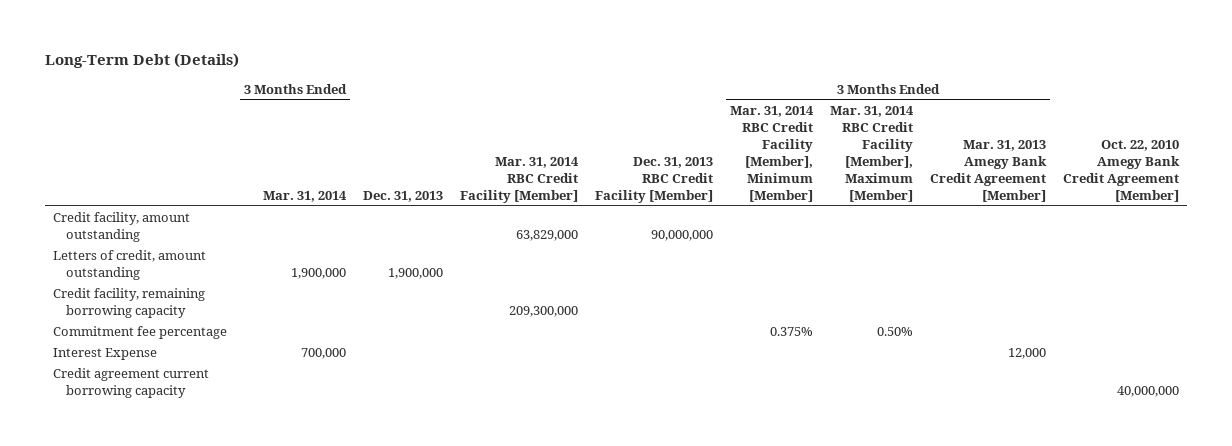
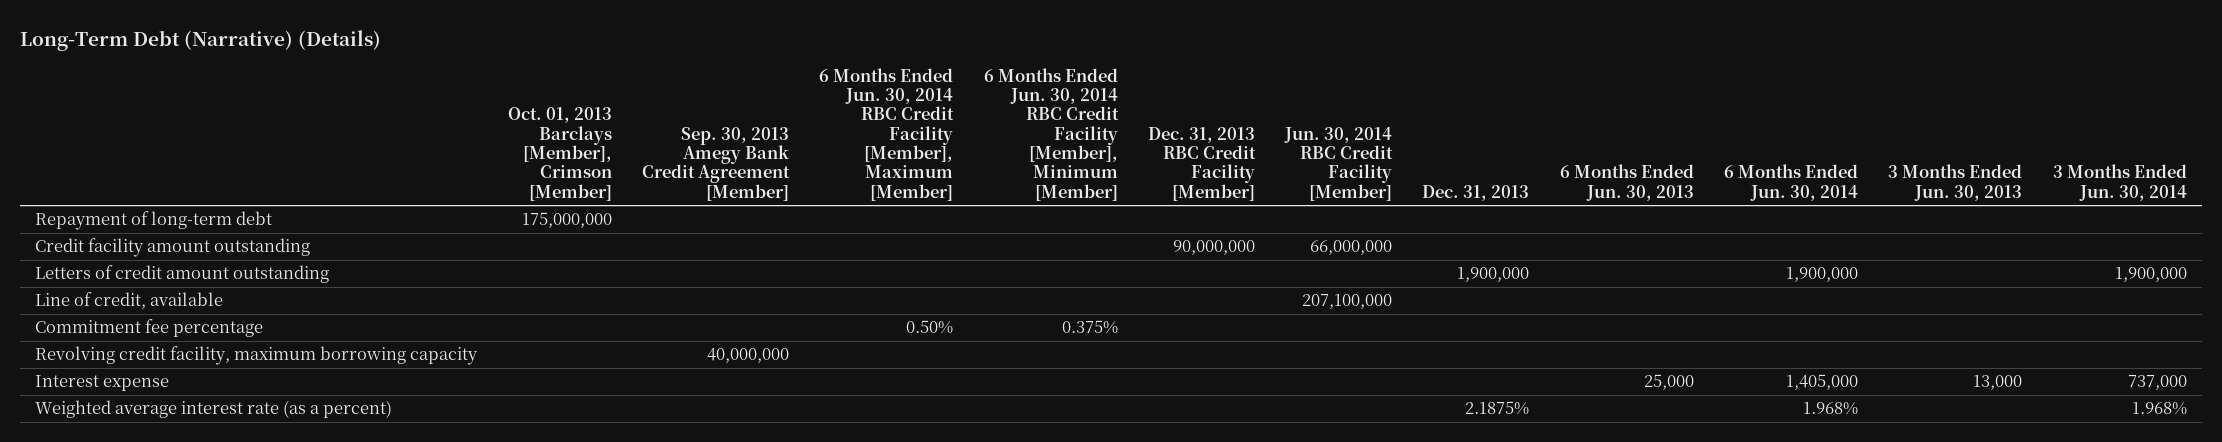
- Long-Term Debt (Details)
+ Long-Term Debt (Narrative) (Details)
- | 3 Months Ended Mar. 31, 2014 | Dec. 31, 2013 | Mar. 31, 2014 RBC Credit Facility [Member] | Dec. 31, 2013 RBC Credit Facility [Member] | 3 Months Ended Mar. 31, 2014 RBC Credit Facility [Member], Minimum [Member] | 3 Months Ended Mar. 31, 2014 RBC Credit Facility [Member], Maximum [Member] | 3 Months Ended Mar. 31, 2013 Amegy Bank Credit Agreement [Member] | Oct. 22, 2010 Amegy Bank Credit Agreement [Member]
+ | Oct. 01, 2013 Barclays [Member], Crimson [Member] | Sep. 30, 2013 Amegy Bank Credit Agreement [Member] | 6 Months Ended Jun. 30, 2014 RBC Credit Facility [Member], Maximum [Member] | 6 Months Ended Jun. 30, 2014 RBC Credit Facility [Member], Minimum [Member] | Dec. 31, 2013 RBC Credit Facility [Member] | Jun. 30, 2014 RBC Credit Facility [Member] | Dec. 31, 2013 | 6 Months Ended Jun. 30, 2013 | 6 Months Ended Jun. 30, 2014 | 3 Months Ended Jun. 30, 2013 | 3 Months Ended Jun. 30, 2014
- Credit facility, amount outstanding | | | 63,829,000 | 90,000,000 | | | |
- Letters of credit, amount outstanding | 1,900,000 | 1,900,000 | | | | | |
- Credit facility, remaining borrowing capacity | | | 209,300,000 | | | | |
+ Repayment of long-term debt | 175,000,000 | | | | | | | | | |
+ Credit facility amount outstanding | | | | | 90,000,000 | 66,000,000 | | | | |
+ Letters of credit amount outstanding | | | | | | | 1,900,000 | | 1,900,000 | | 1,900,000
+ Line of credit, available | | | | | | 207,100,000 | | | | |
- Interest Expense | 700,000 | | | | | | 12,000 |
- Credit agreement current borrowing capacity | | | | | | | | 40,000,000
+ Revolving credit facility, maximum borrowing capacity | | 40,000,000 | | | | | | | | |
+ Interest expense | | | | | | | | 25,000 | 1,405,000 | 13,000 | 737,000
+ Weighted average interest rate (as a percent) | | | | | | | 2.1875% | | 1.968% | | 1.968%

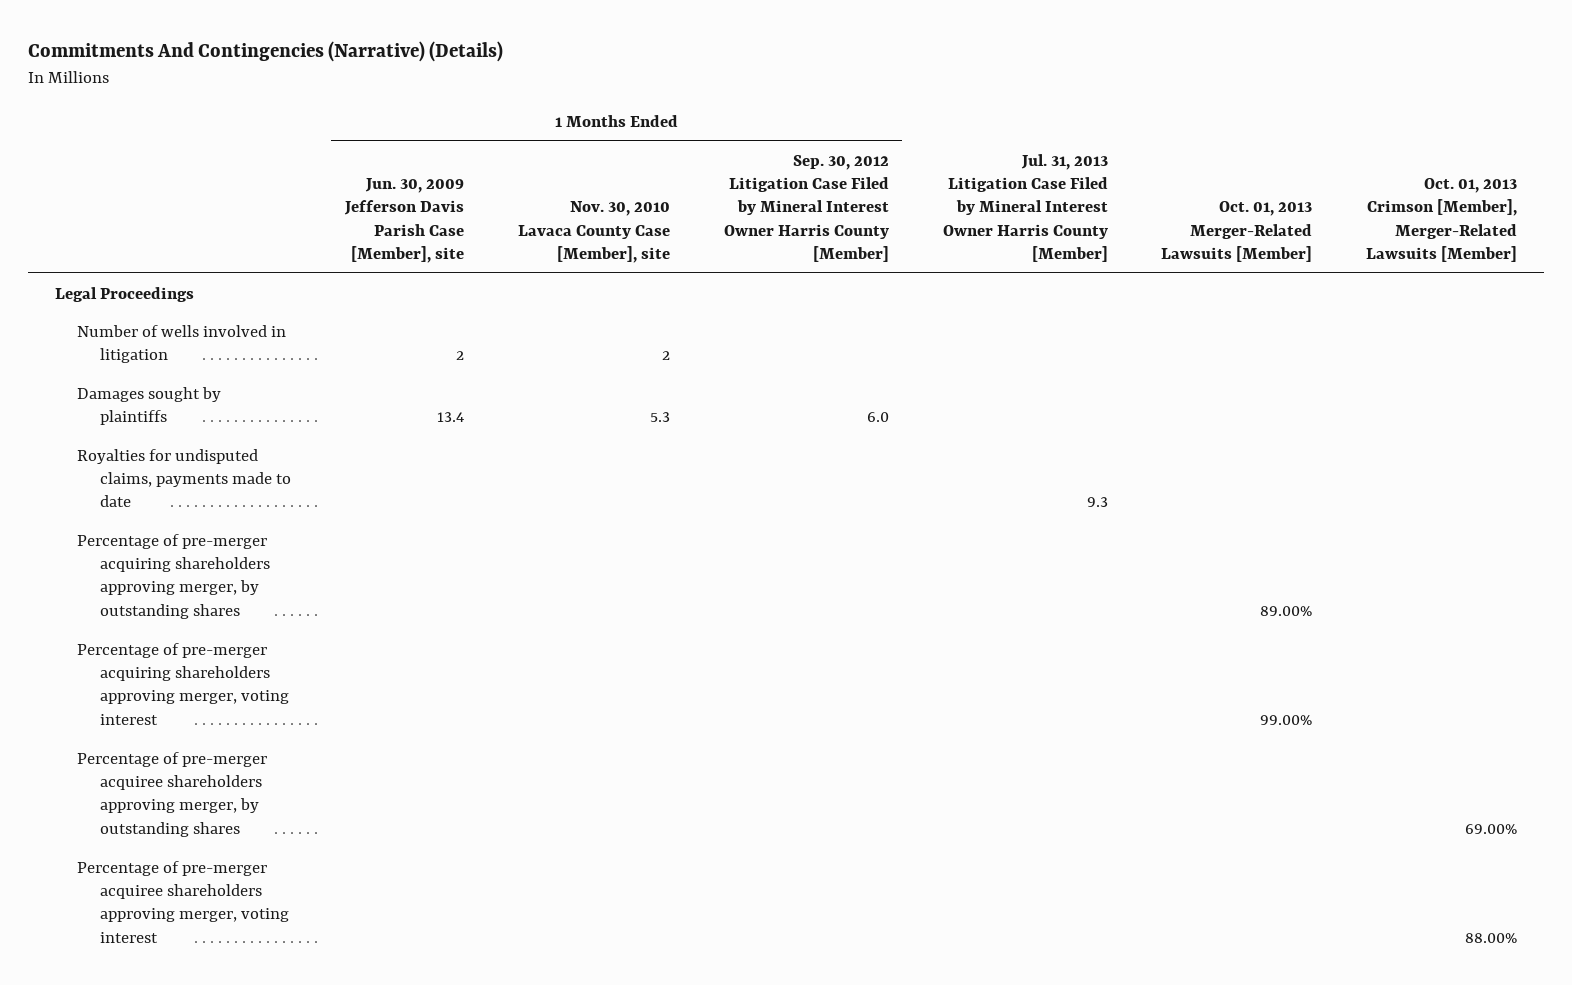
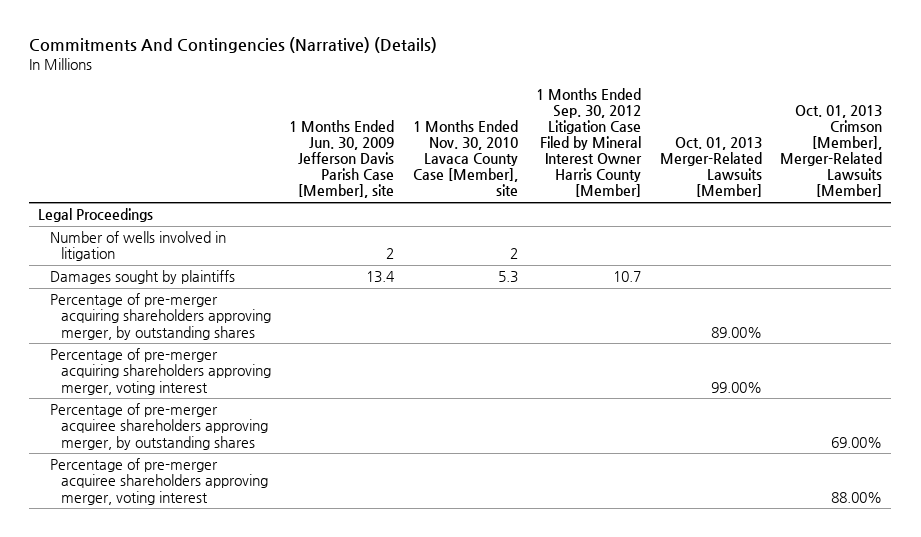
- | 1 Months Ended Jun. 30, 2009 Jefferson Davis Parish Case [Member], site | 1 Months Ended Nov. 30, 2010 Lavaca County Case [Member], site | 1 Months Ended Sep. 30, 2012 Litigation Case Filed by Mineral Interest Owner Harris County [Member] | Jul. 31, 2013 Litigation Case Filed by Mineral Interest Owner Harris County [Member] | Oct. 01, 2013 Merger-Related Lawsuits [Member] | Oct. 01, 2013 Crimson [Member], Merger-Related Lawsuits [Member]
+ | 1 Months Ended Jun. 30, 2009 Jefferson Davis Parish Case [Member], site | 1 Months Ended Nov. 30, 2010 Lavaca County Case [Member], site | 1 Months Ended Sep. 30, 2012 Litigation Case Filed by Mineral Interest Owner Harris County [Member] | Oct. 01, 2013 Merger-Related Lawsuits [Member] | Oct. 01, 2013 Crimson [Member], Merger-Related Lawsuits [Member]
- Damages sought by plaintiffs | 13.4 | 5.3 | 6.0 | | |
- Royalties for undisputed claims, payments made to date | | | | 9.3 | |
+ Damages sought by plaintiffs | 13.4 | 5.3 | 10.7 | |

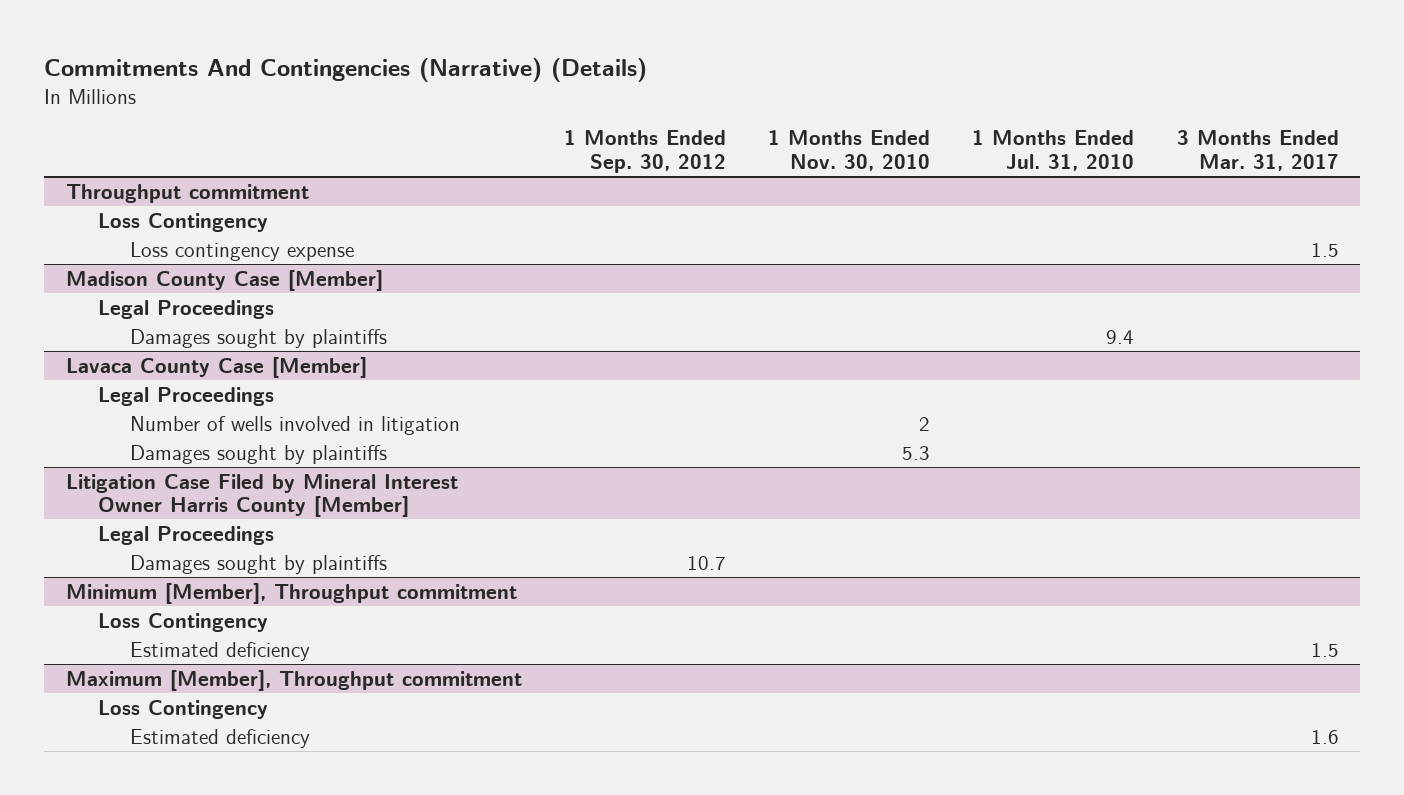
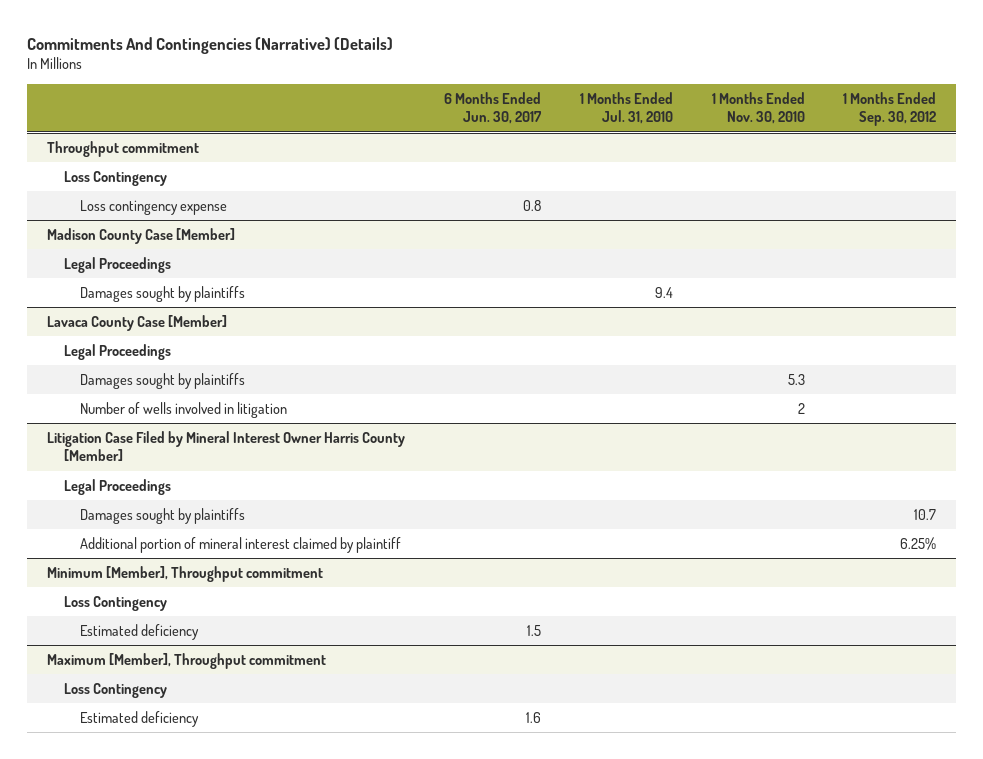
- | 1 Months Ended Sep. 30, 2012 | 1 Months Ended Nov. 30, 2010 | 1 Months Ended Jul. 31, 2010 | 3 Months Ended Mar. 31, 2017
+ | 6 Months Ended Jun. 30, 2017 | 1 Months Ended Jul. 31, 2010 | 1 Months Ended Nov. 30, 2010 | 1 Months Ended Sep. 30, 2012
@ Lavaca County Case [Member]
moved down: Number of wells involved in litigation | | | 2 |
@ Litigation Case Filed by Mineral Interest Owner Harris County [Member]
+ Additional portion of mineral interest claimed by plaintiff | | | | 6.25%

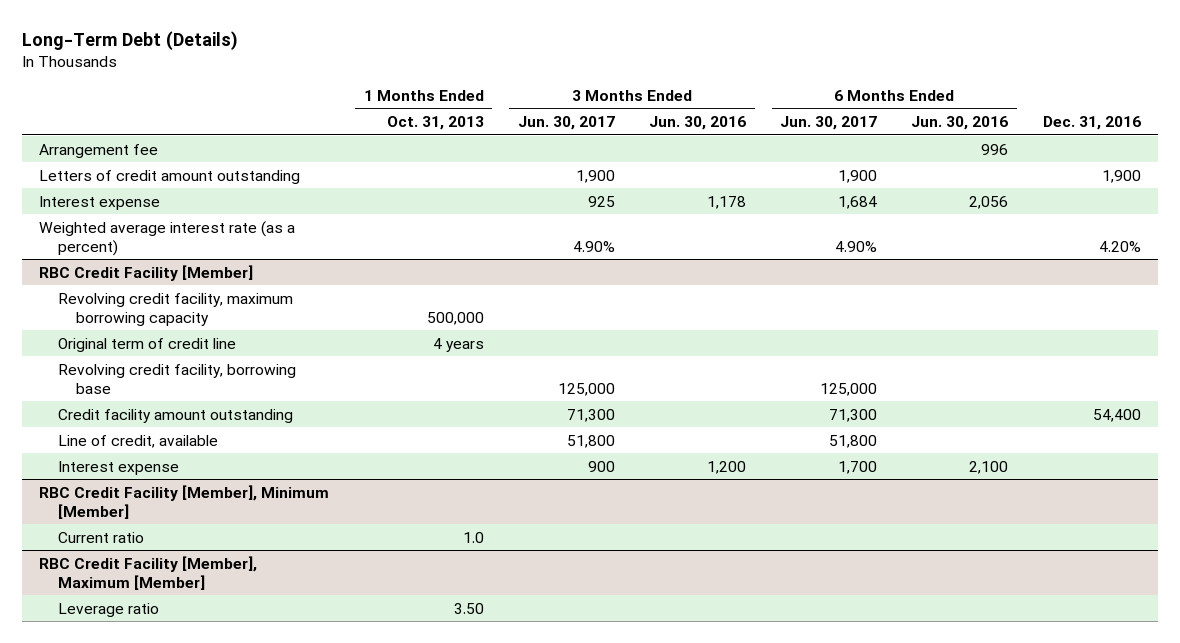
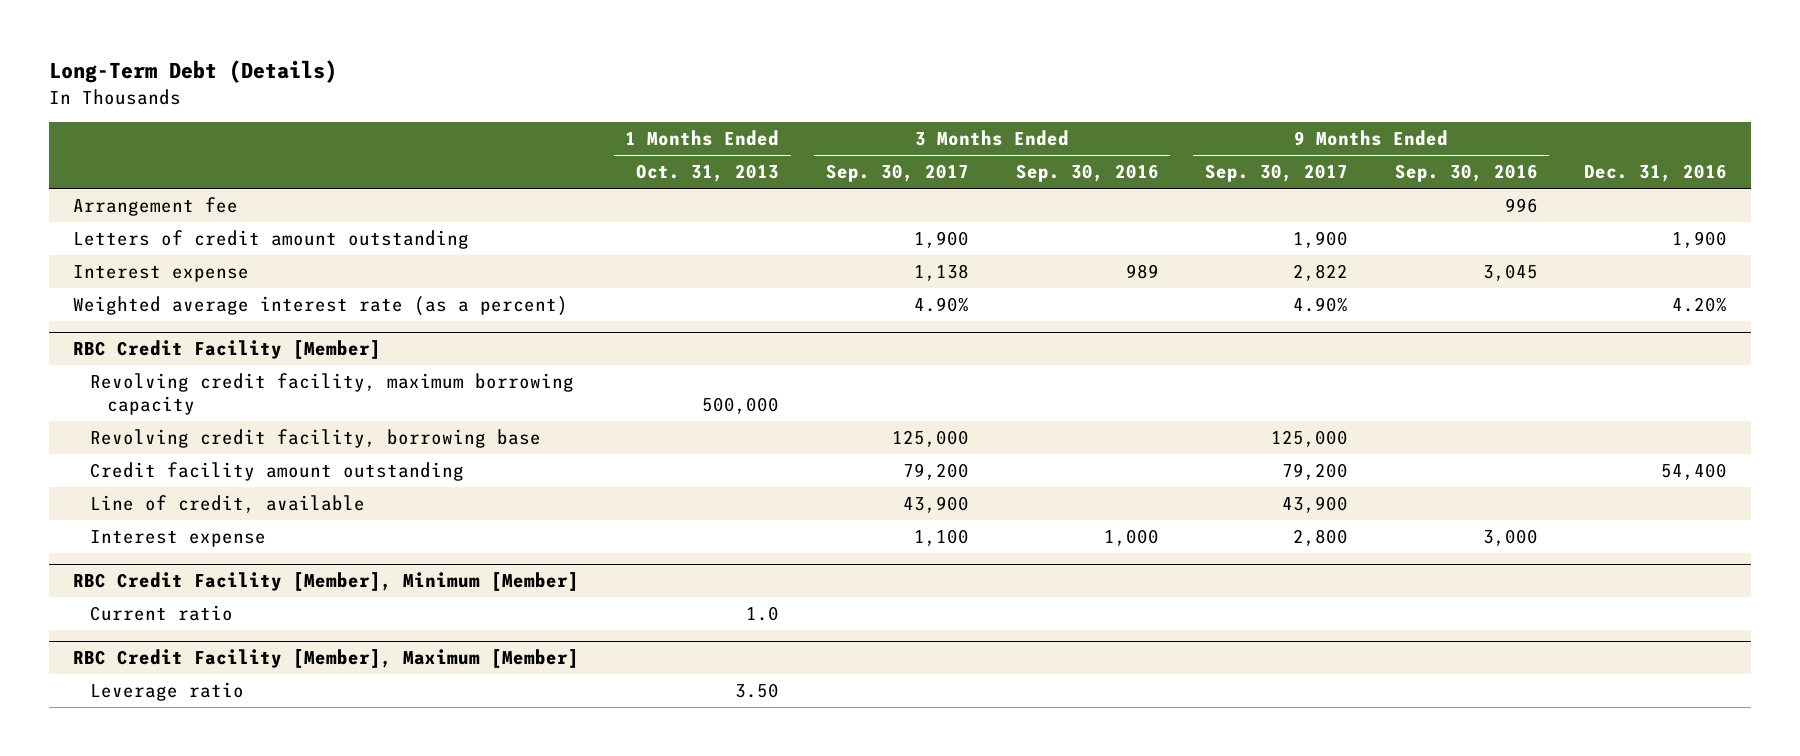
- | 1 Months Ended Oct. 31, 2013 | 3 Months Ended Jun. 30, 2017 | 3 Months Ended Jun. 30, 2016 | 6 Months Ended Jun. 30, 2017 | 6 Months Ended Jun. 30, 2016 | Dec. 31, 2016
+ | 1 Months Ended Oct. 31, 2013 | 3 Months Ended Sep. 30, 2017 | 3 Months Ended Sep. 30, 2016 | 9 Months Ended Sep. 30, 2017 | 9 Months Ended Sep. 30, 2016 | Dec. 31, 2016
@ RBC Credit Facility [Member]
- Original term of credit line | 4 years | | | | |

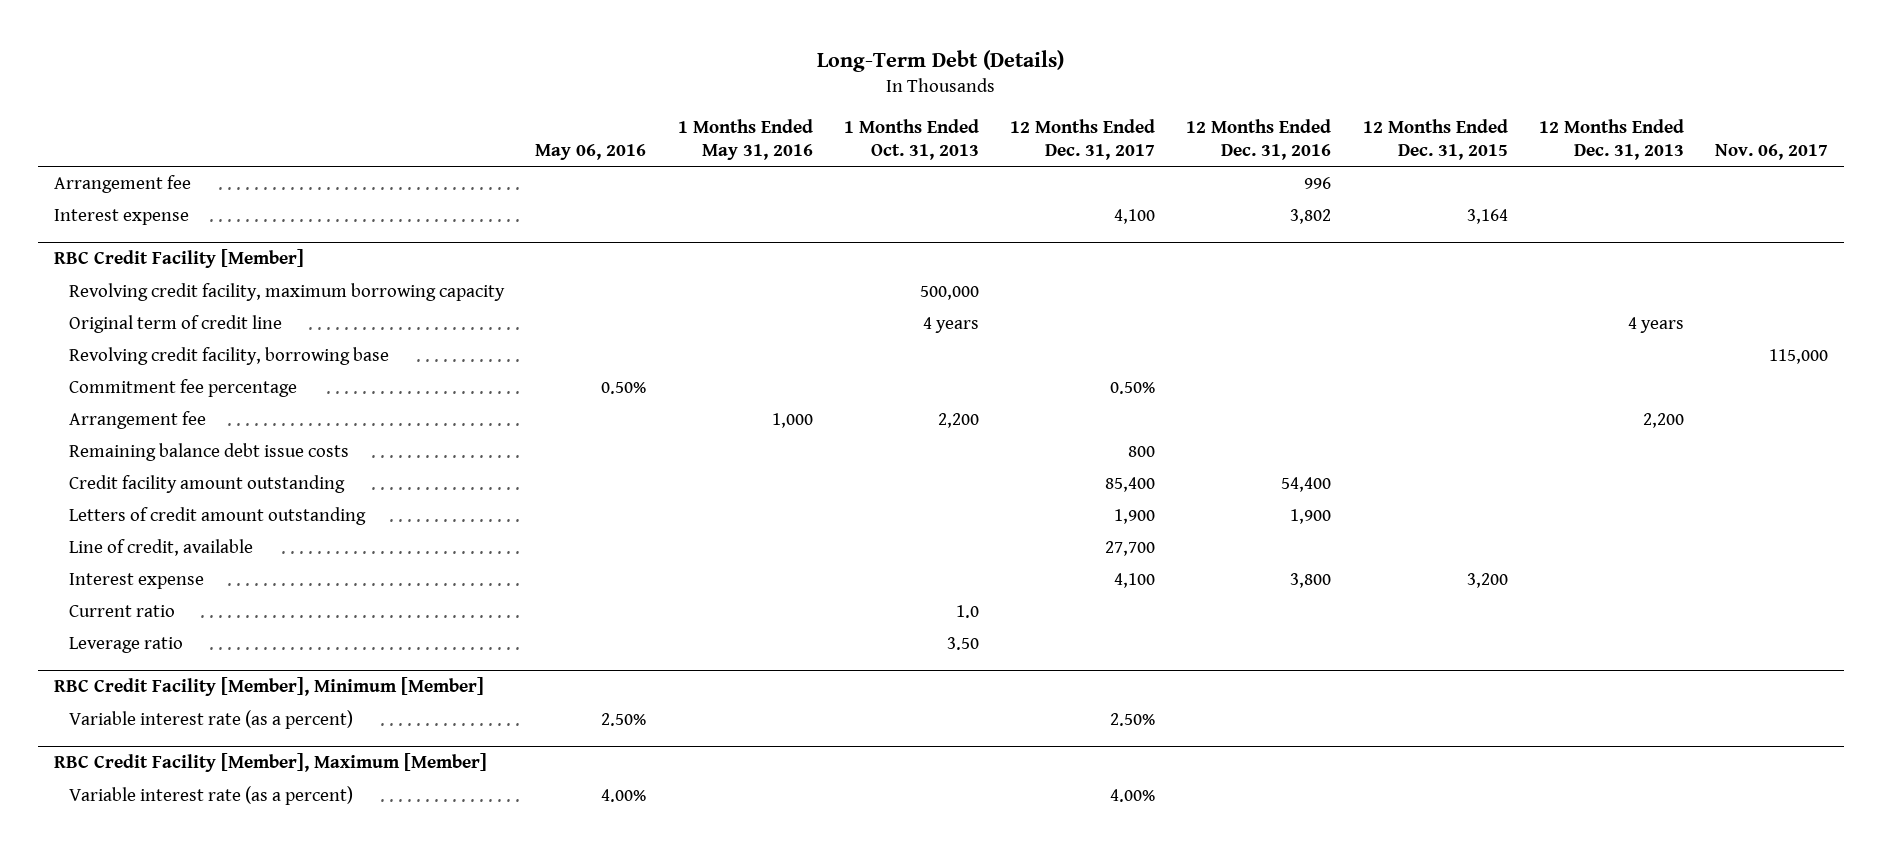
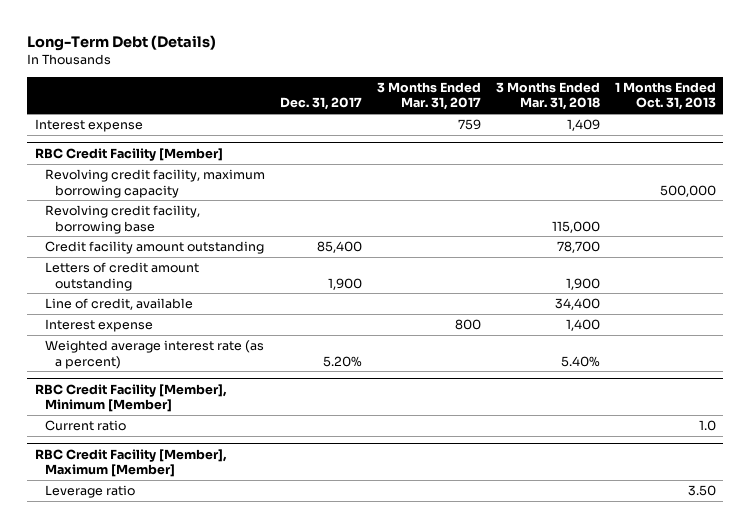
- | May 06, 2016 | 1 Months Ended May 31, 2016 | 1 Months Ended Oct. 31, 2013 | 12 Months Ended Dec. 31, 2017 | 12 Months Ended Dec. 31, 2016 | 12 Months Ended Dec. 31, 2015 | 12 Months Ended Dec. 31, 2013 | Nov. 06, 2017
+ | Dec. 31, 2017 | 3 Months Ended Mar. 31, 2017 | 3 Months Ended Mar. 31, 2018 | 1 Months Ended Oct. 31, 2013
- Arrangement fee | | | | | 996 | | |
@ RBC Credit Facility [Member]
- Original term of credit line | | | 4 years | | | | 4 years |
- Commitment fee percentage | 0.50% | | | 0.50% | | | |
- Arrangement fee | | 1,000 | 2,200 | | | | 2,200 |
- Remaining balance debt issue costs | | | | 800 | | | |
- Current ratio | | | 1.0 | | | | |
- Leverage ratio | | | 3.50 | | | | |
+ Weighted average interest rate (as a percent) | 5.20% | | 5.40% |
@ RBC Credit Facility [Member], Minimum [Member]
- Variable interest rate (as a percent) | 2.50% | | | 2.50% | | | |
+ Current ratio | | | | 1.0
@ RBC Credit Facility [Member], Maximum [Member]
- Variable interest rate (as a percent) | 4.00% | | | 4.00% | | | |
+ Leverage ratio | | | | 3.50

